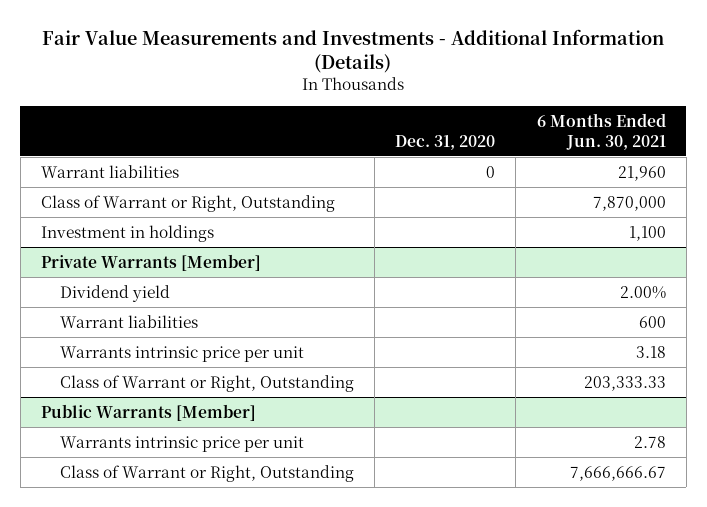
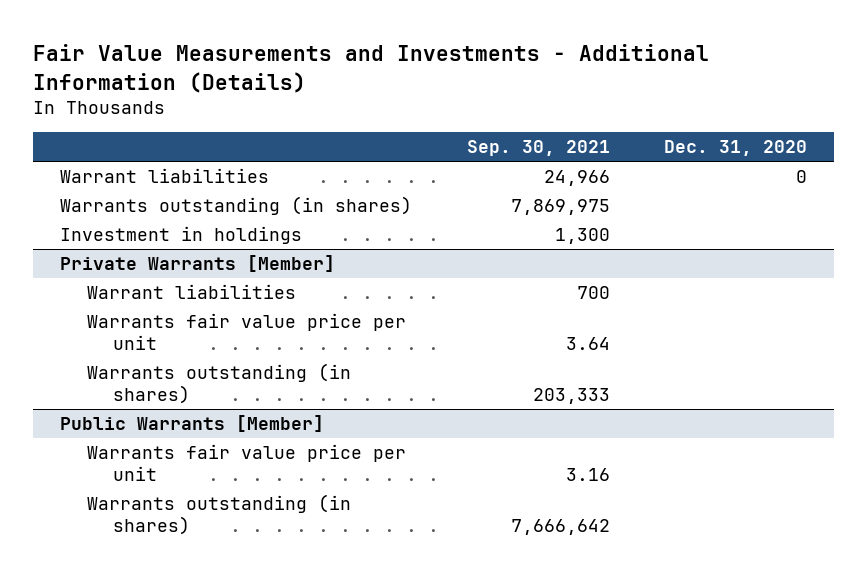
- | Dec. 31, 2020 | 6 Months Ended Jun. 30, 2021
+ | Sep. 30, 2021 | Dec. 31, 2020
- Class of Warrant or Right, Outstanding | | 7,870,000
+ Warrants outstanding (in shares) | 7,869,975 |
@ Private Warrants [Member]
- Dividend yield | | 2.00%
- Warrants intrinsic price per unit | | 3.18
- Class of Warrant or Right, Outstanding | | 203,333.33
+ Warrants fair value price per unit | 3.64 |
+ Warrants outstanding (in shares) | 203,333 |
@ Public Warrants [Member]
- Warrants intrinsic price per unit | | 2.78
- Class of Warrant or Right, Outstanding | | 7,666,666.67
+ Warrants fair value price per unit | 3.16 |
+ Warrants outstanding (in shares) | 7,666,642 |

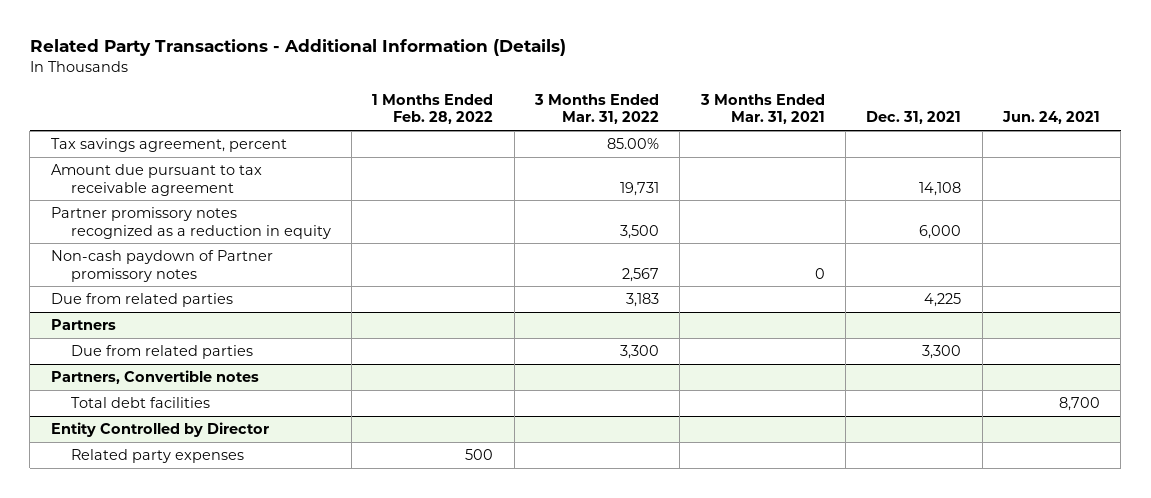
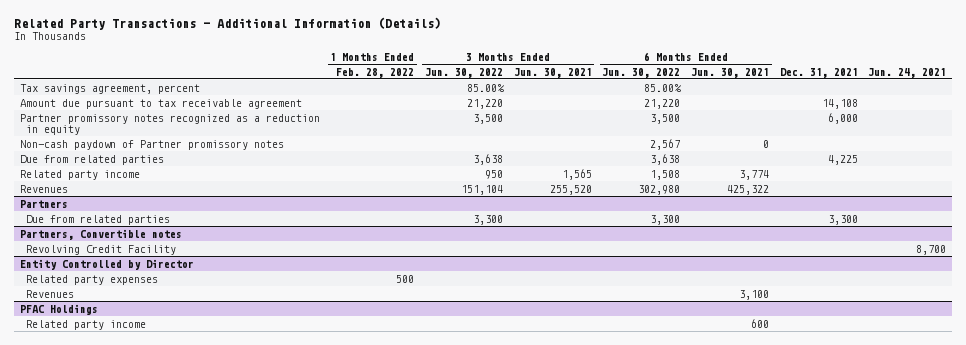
- | 1 Months Ended Feb. 28, 2022 | 3 Months Ended Mar. 31, 2022 | 3 Months Ended Mar. 31, 2021 | Dec. 31, 2021 | Jun. 24, 2021
+ | 1 Months Ended Feb. 28, 2022 | 3 Months Ended Jun. 30, 2022 | 3 Months Ended Jun. 30, 2021 | 6 Months Ended Jun. 30, 2022 | 6 Months Ended Jun. 30, 2021 | Dec. 31, 2021 | Jun. 24, 2021
+ Related party income | | 950 | 1,565 | 1,508 | 3,774 | |
+ Revenues | | 151,104 | 255,520 | 302,980 | 425,322 | |
@ Partners, Convertible notes
- Total debt facilities | | | | | 8,700
+ Revolving Credit Facility | | | | | | | 8,700
@ Entity Controlled by Director
+ Revenues | | | | | 3,100 | |
+ PFAC Holdings
+ Related party income | | | | | 600 | |

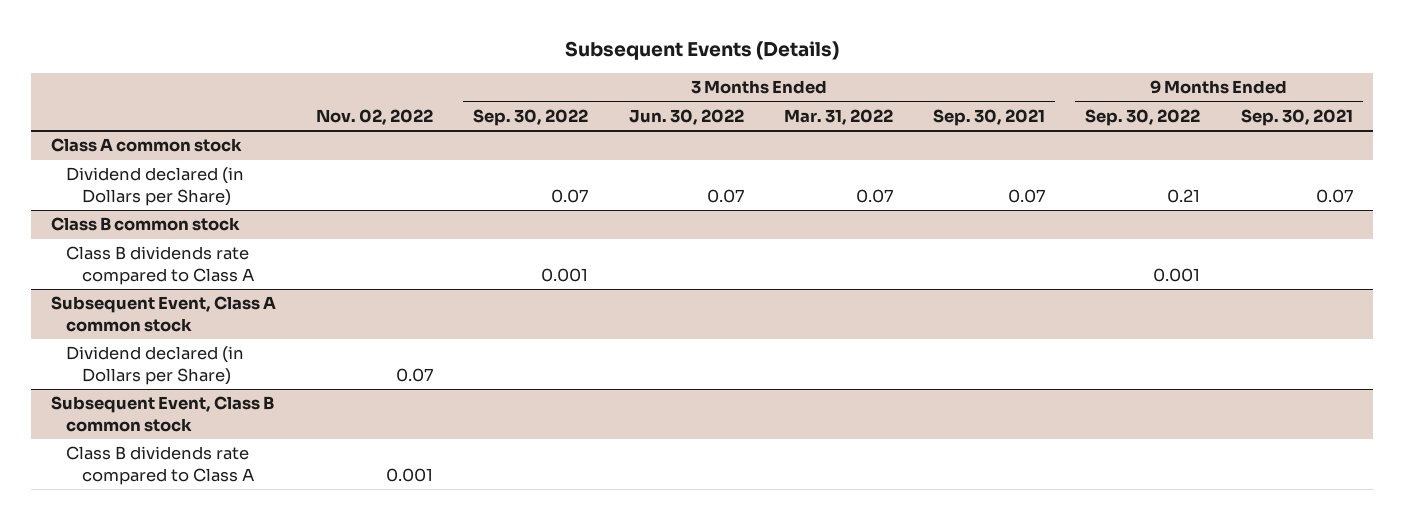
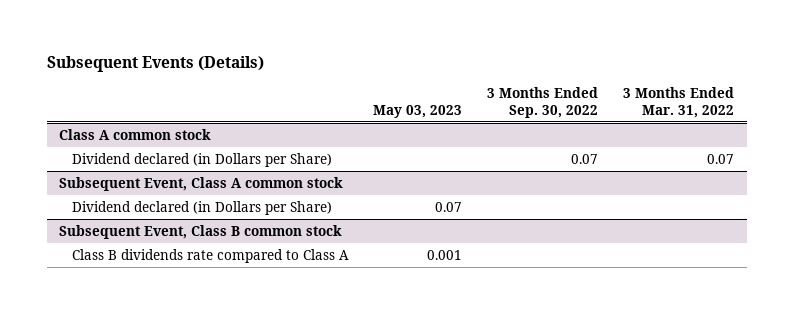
- | Nov. 02, 2022 | 3 Months Ended Sep. 30, 2022 | 3 Months Ended Jun. 30, 2022 | 3 Months Ended Mar. 31, 2022 | 3 Months Ended Sep. 30, 2021 | 9 Months Ended Sep. 30, 2022 | 9 Months Ended Sep. 30, 2021
+ | May 03, 2023 | 3 Months Ended Sep. 30, 2022 | 3 Months Ended Mar. 31, 2022
- Class B common stock
- Class B dividends rate compared to Class A | | 0.001 | | | | 0.001 |

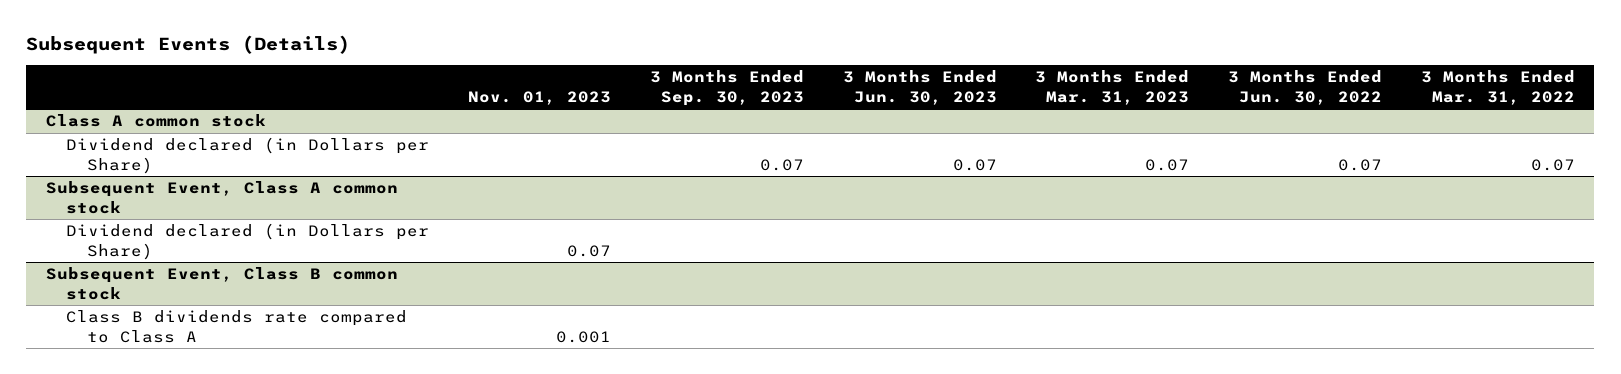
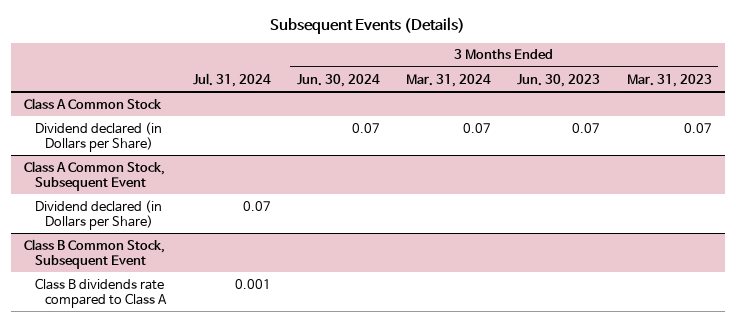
- | Nov. 01, 2023 | 3 Months Ended Sep. 30, 2023 | 3 Months Ended Jun. 30, 2023 | 3 Months Ended Mar. 31, 2023 | 3 Months Ended Jun. 30, 2022 | 3 Months Ended Mar. 31, 2022
+ | Jul. 31, 2024 | 3 Months Ended Jun. 30, 2024 | 3 Months Ended Mar. 31, 2024 | 3 Months Ended Jun. 30, 2023 | 3 Months Ended Mar. 31, 2023
- Class A common stock
+ Class A Common Stock
- Subsequent Event, Class A common stock
+ Class A Common Stock, Subsequent Event
- Subsequent Event, Class B common stock
+ Class B Common Stock, Subsequent Event

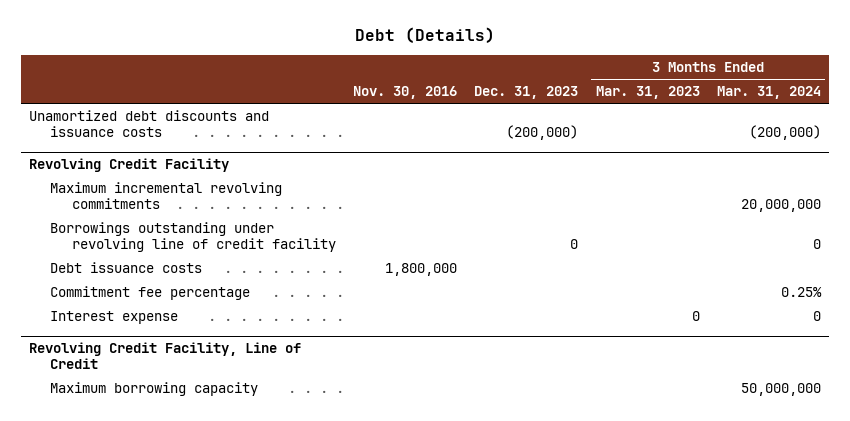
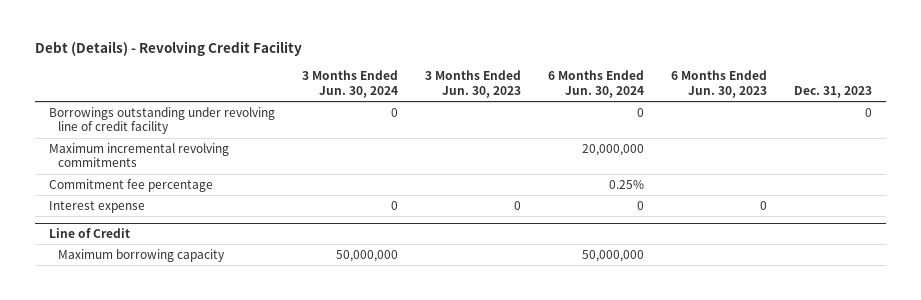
- Debt (Details)
+ Debt (Details) - Revolving Credit Facility
- | Nov. 30, 2016 | Dec. 31, 2023 | 3 Months Ended Mar. 31, 2023 | 3 Months Ended Mar. 31, 2024
+ | 3 Months Ended Jun. 30, 2024 | 3 Months Ended Jun. 30, 2023 | 6 Months Ended Jun. 30, 2024 | 6 Months Ended Jun. 30, 2023 | Dec. 31, 2023
- Unamortized debt discounts and issuance costs | | (200,000) | | (200,000)
- Revolving Credit Facility
- Maximum incremental revolving commitments | | | | 20,000,000
- Borrowings outstanding under revolving line of credit facility | | 0 | | 0
- Debt issuance costs | 1,800,000 | | |
- Commitment fee percentage | | | | 0.25%
- Interest expense | | | 0 | 0
- Revolving Credit Facility, Line of Credit
- Maximum borrowing capacity | | | | 50,000,000
+ Borrowings outstanding under revolving line of credit facility | 0 | | 0 | | 0
+ Maximum incremental revolving commitments | | | 20,000,000 | |
+ Commitment fee percentage | | | 0.25% | |
+ Interest expense | 0 | 0 | 0 | 0 |
+ Line of Credit
+ Maximum borrowing capacity | 50,000,000 | | 50,000,000 | |

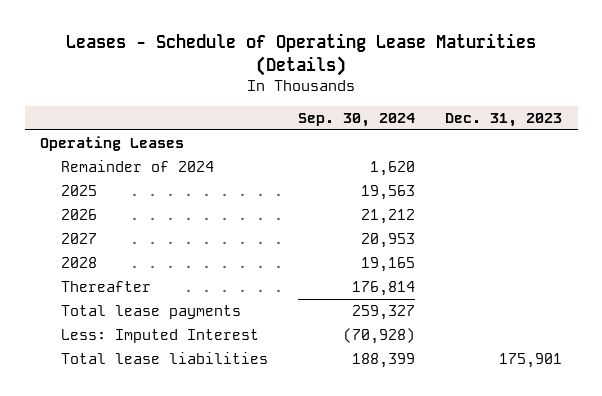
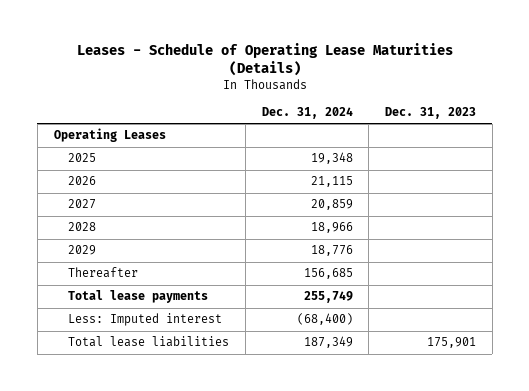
- | Sep. 30, 2024 | Dec. 31, 2023
+ | Dec. 31, 2024 | Dec. 31, 2023
- Remainder of 2024 | 1,620 |
+ 2029 | 18,776 |
- Less: Imputed Interest | (70,928) |
+ Less: Imputed interest | (68,400) |

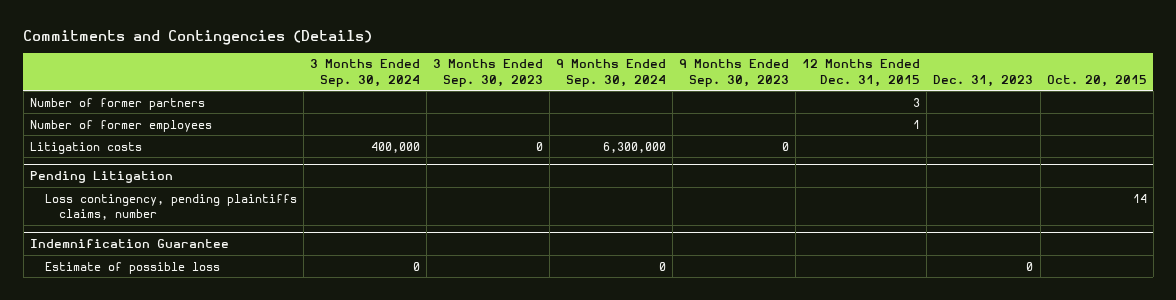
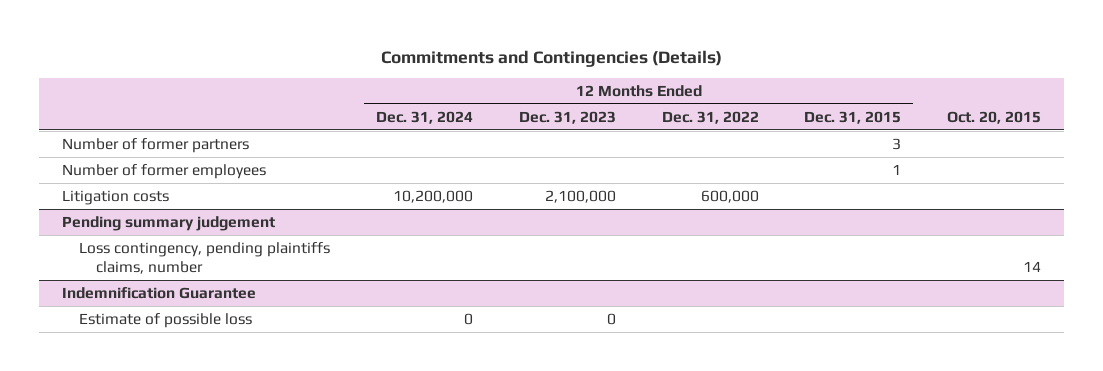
- | 3 Months Ended Sep. 30, 2024 | 3 Months Ended Sep. 30, 2023 | 9 Months Ended Sep. 30, 2024 | 9 Months Ended Sep. 30, 2023 | 12 Months Ended Dec. 31, 2015 | Dec. 31, 2023 | Oct. 20, 2015
+ | 12 Months Ended Dec. 31, 2024 | 12 Months Ended Dec. 31, 2023 | 12 Months Ended Dec. 31, 2022 | 12 Months Ended Dec. 31, 2015 | Oct. 20, 2015
- Pending Litigation
+ Pending summary judgement

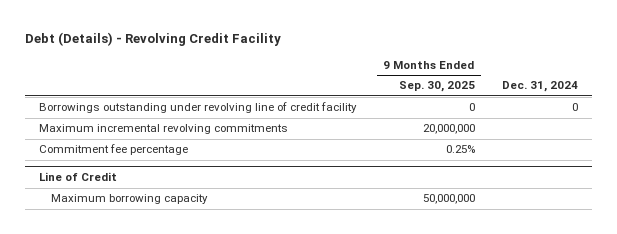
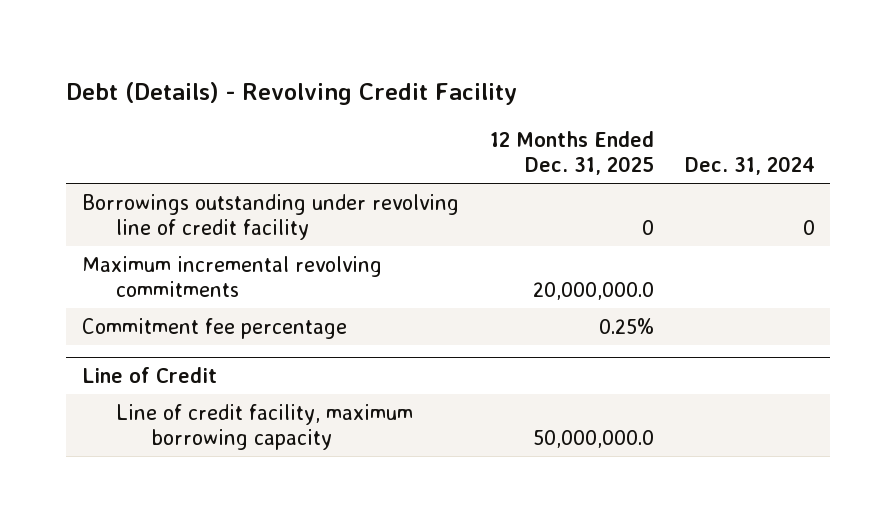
- | 9 Months Ended Sep. 30, 2025 | Dec. 31, 2024
+ | 12 Months Ended Dec. 31, 2025 | Dec. 31, 2024
@ Line of Credit
- Maximum borrowing capacity | 50,000,000 |
+ Line of credit facility, maximum borrowing capacity | 50,000,000.0 |

